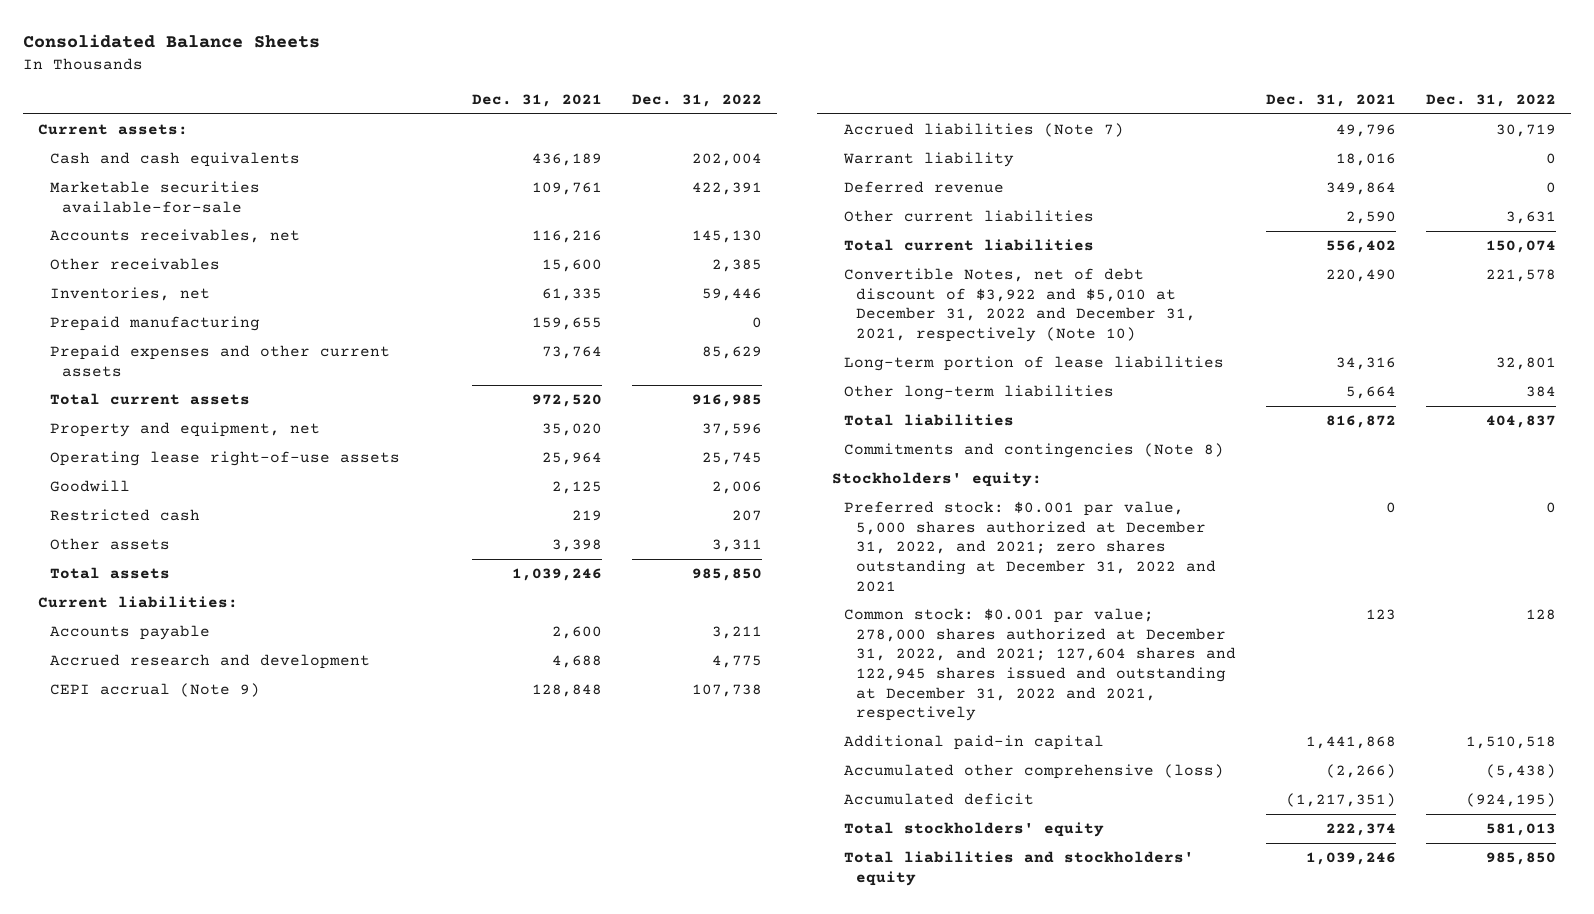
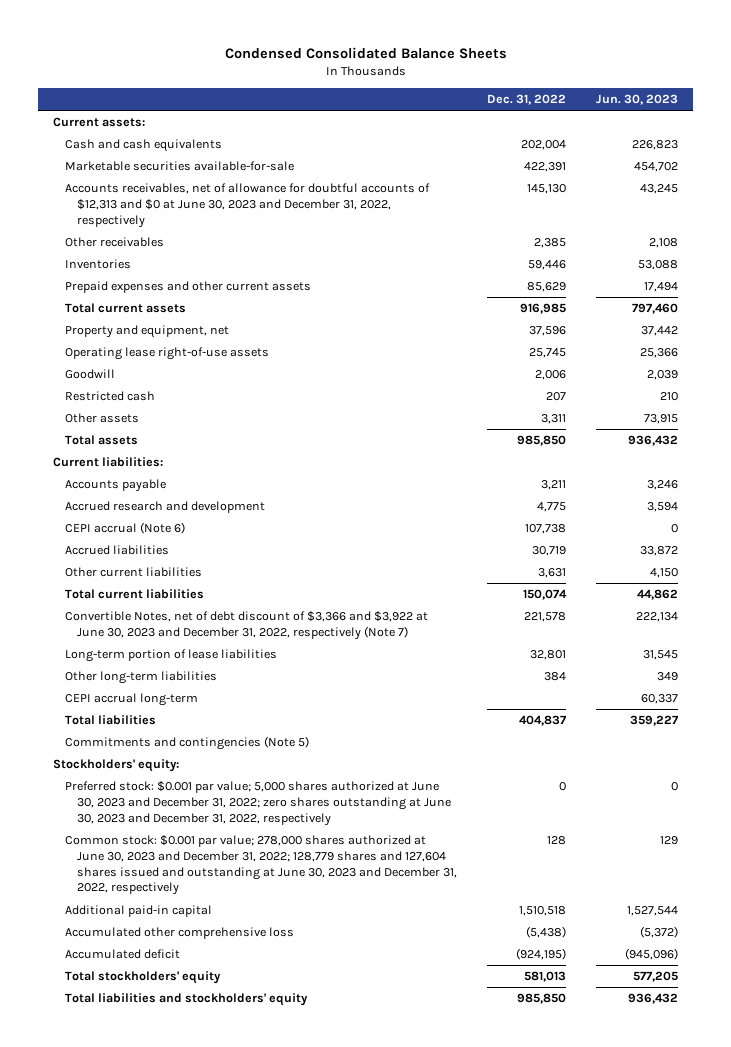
- Consolidated Balance Sheets
+ Condensed Consolidated Balance Sheets
- | Dec. 31, 2021 | Dec. 31, 2022
+ | Dec. 31, 2022 | Jun. 30, 2023
- Accounts receivables, net | 116,216 | 145,130
+ Accounts receivables, net of allowance for doubtful accounts of $12,313 and $0 at June 30, 2023 and December 31, 2022, respectively | 145,130 | 43,245
- Inventories, net | 61,335 | 59,446
- Prepaid manufacturing | 159,655 | 0
+ Inventories | 59,446 | 53,088
- CEPI accrual (Note 9) | 128,848 | 107,738
- Accrued liabilities (Note 7) | 49,796 | 30,719
- Warrant liability | 18,016 | 0
- Deferred revenue | 349,864 | 0
+ CEPI accrual (Note 6) | 107,738 | 0
+ Accrued liabilities | 30,719 | 33,872
- Convertible Notes, net of debt discount of $3,922 and $5,010 at December 31, 2022 and December 31, 2021, respectively (Note 10) | 220,490 | 221,578
+ Convertible Notes, net of debt discount of $3,366 and $3,922 at June 30, 2023 and December 31, 2022, respectively (Note 7) | 221,578 | 222,134
+ CEPI accrual long-term | | 60,337
- Commitments and contingencies (Note 8)
+ Commitments and contingencies (Note 5)
- Preferred stock: $0.001 par value, 5,000 shares authorized at December 31, 2022, and 2021; zero shares outstanding at December 31, 2022 and 2021 | 0 | 0
- Common stock: $0.001 par value; 278,000 shares authorized at December 31, 2022, and 2021; 127,604 shares and 122,945 shares issued and outstanding at December 31, 2022 and 2021, respectively | 123 | 128
+ Preferred stock: $0.001 par value; 5,000 shares authorized at June 30, 2023 and December 31, 2022; zero shares outstanding at June 30, 2023 and December 31, 2022, respectively | 0 | 0
+ Common stock: $0.001 par value; 278,000 shares authorized at June 30, 2023 and December 31, 2022; 128,779 shares and 127,604 shares issued and outstanding at June 30, 2023 and December 31, 2022, respectively | 128 | 129
- Accumulated other comprehensive (loss) | (2,266) | (5,438)
+ Accumulated other comprehensive loss | (5,438) | (5,372)

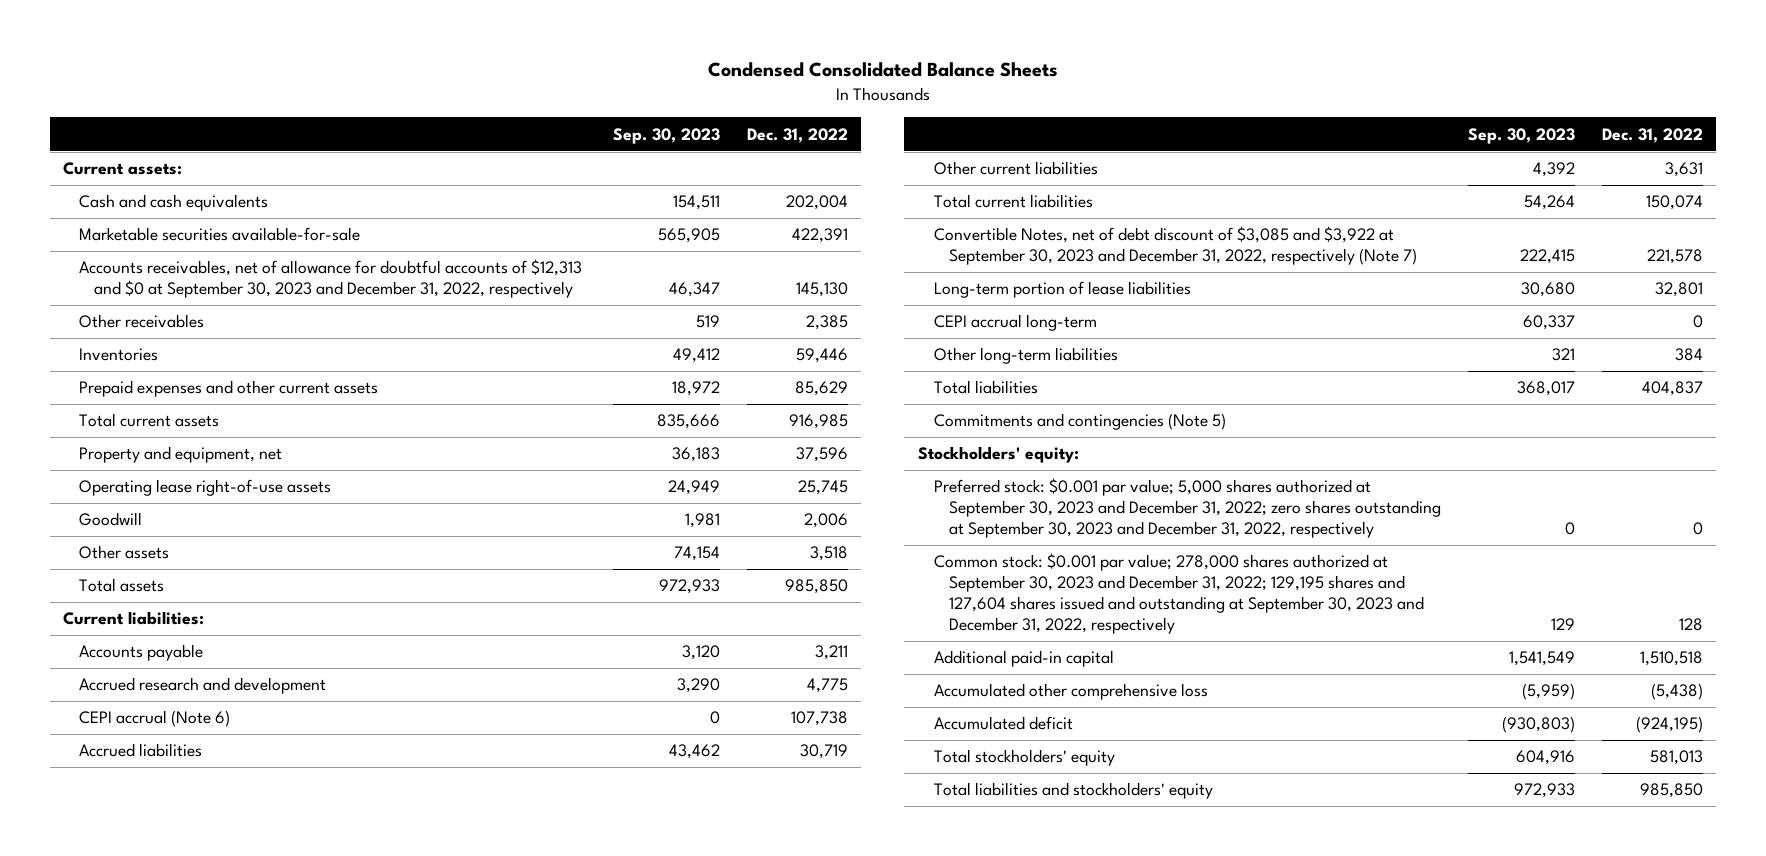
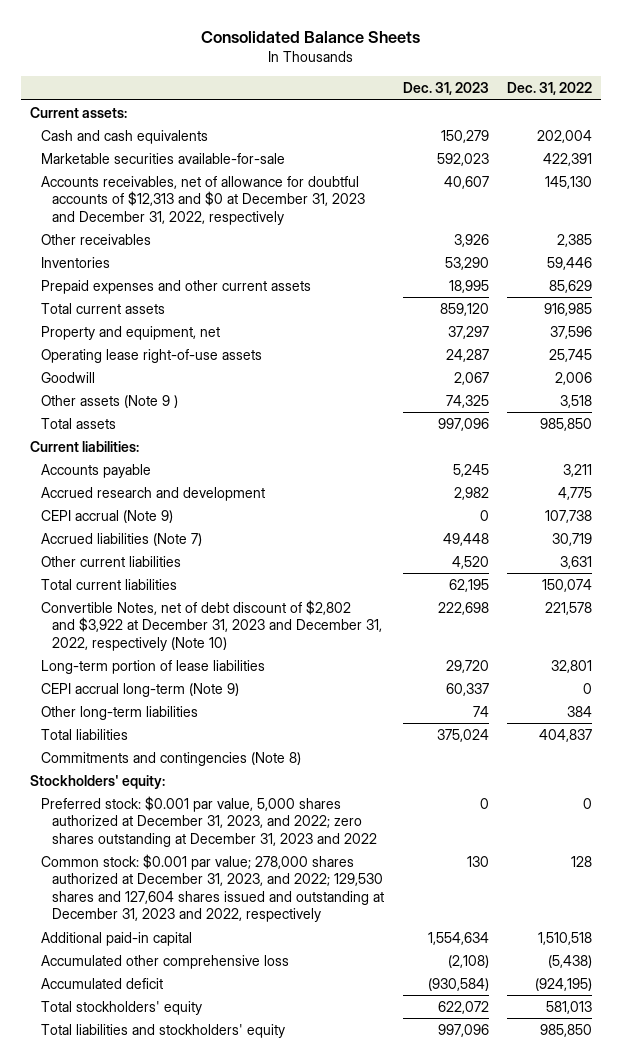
- Condensed Consolidated Balance Sheets
+ Consolidated Balance Sheets
- | Sep. 30, 2023 | Dec. 31, 2022
+ | Dec. 31, 2023 | Dec. 31, 2022
- Accounts receivables, net of allowance for doubtful accounts of $12,313 and $0 at September 30, 2023 and December 31, 2022, respectively | 46,347 | 145,130
+ Accounts receivables, net of allowance for doubtful accounts of $12,313 and $0 at December 31, 2023 and December 31, 2022, respectively | 40,607 | 145,130
- Other assets | 74,154 | 3,518
+ Other assets (Note 9 ) | 74,325 | 3,518
- CEPI accrual (Note 6) | 0 | 107,738
- Accrued liabilities | 43,462 | 30,719
+ CEPI accrual (Note 9) | 0 | 107,738
+ Accrued liabilities (Note 7) | 49,448 | 30,719
- Convertible Notes, net of debt discount of $3,085 and $3,922 at September 30, 2023 and December 31, 2022, respectively (Note 7) | 222,415 | 221,578
+ Convertible Notes, net of debt discount of $2,802 and $3,922 at December 31, 2023 and December 31, 2022, respectively (Note 10) | 222,698 | 221,578
- CEPI accrual long-term | 60,337 | 0
+ CEPI accrual long-term (Note 9) | 60,337 | 0
- Commitments and contingencies (Note 5)
+ Commitments and contingencies (Note 8)
- Preferred stock: $0.001 par value; 5,000 shares authorized at September 30, 2023 and December 31, 2022; zero shares outstanding at September 30, 2023 and December 31, 2022, respectively | 0 | 0
- Common stock: $0.001 par value; 278,000 shares authorized at September 30, 2023 and December 31, 2022; 129,195 shares and 127,604 shares issued and outstanding at September 30, 2023 and December 31, 2022, respectively | 129 | 128
+ Preferred stock: $0.001 par value, 5,000 shares authorized at December 31, 2023, and 2022; zero shares outstanding at December 31, 2023 and 2022 | 0 | 0
+ Common stock: $0.001 par value; 278,000 shares authorized at December 31, 2023, and 2022; 129,530 shares and 127,604 shares issued and outstanding at December 31, 2023 and 2022, respectively | 130 | 128

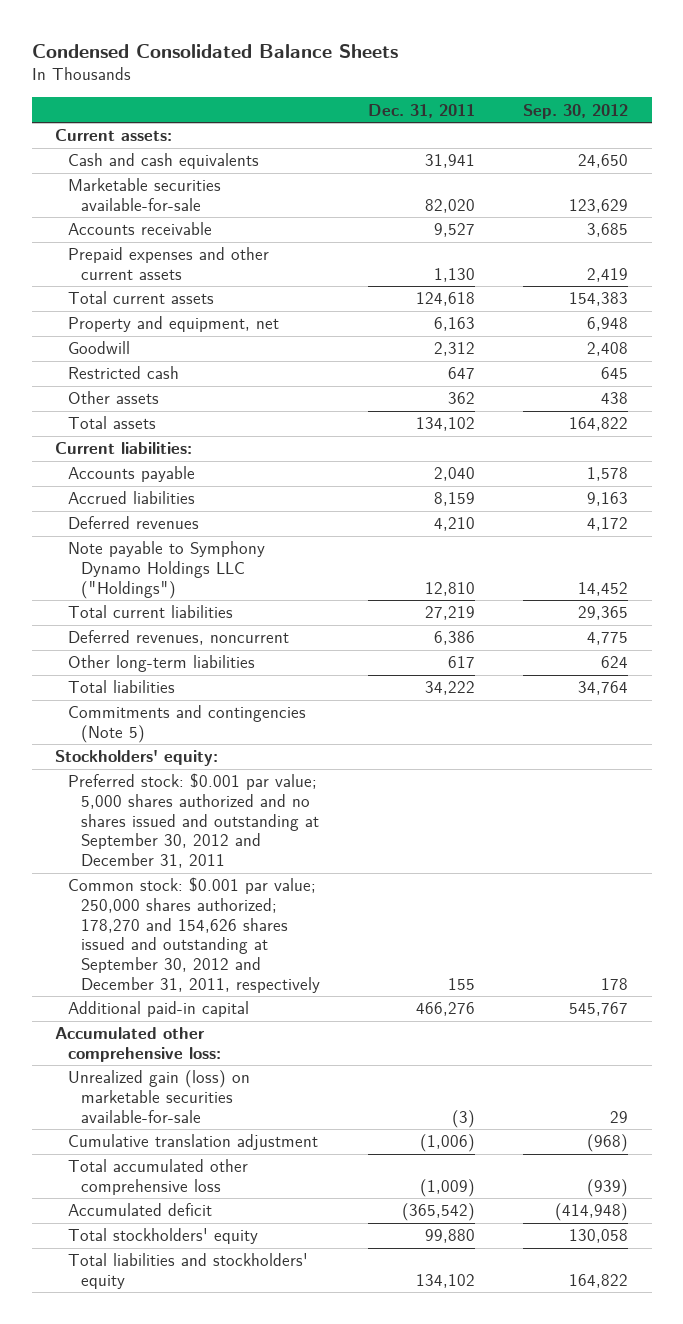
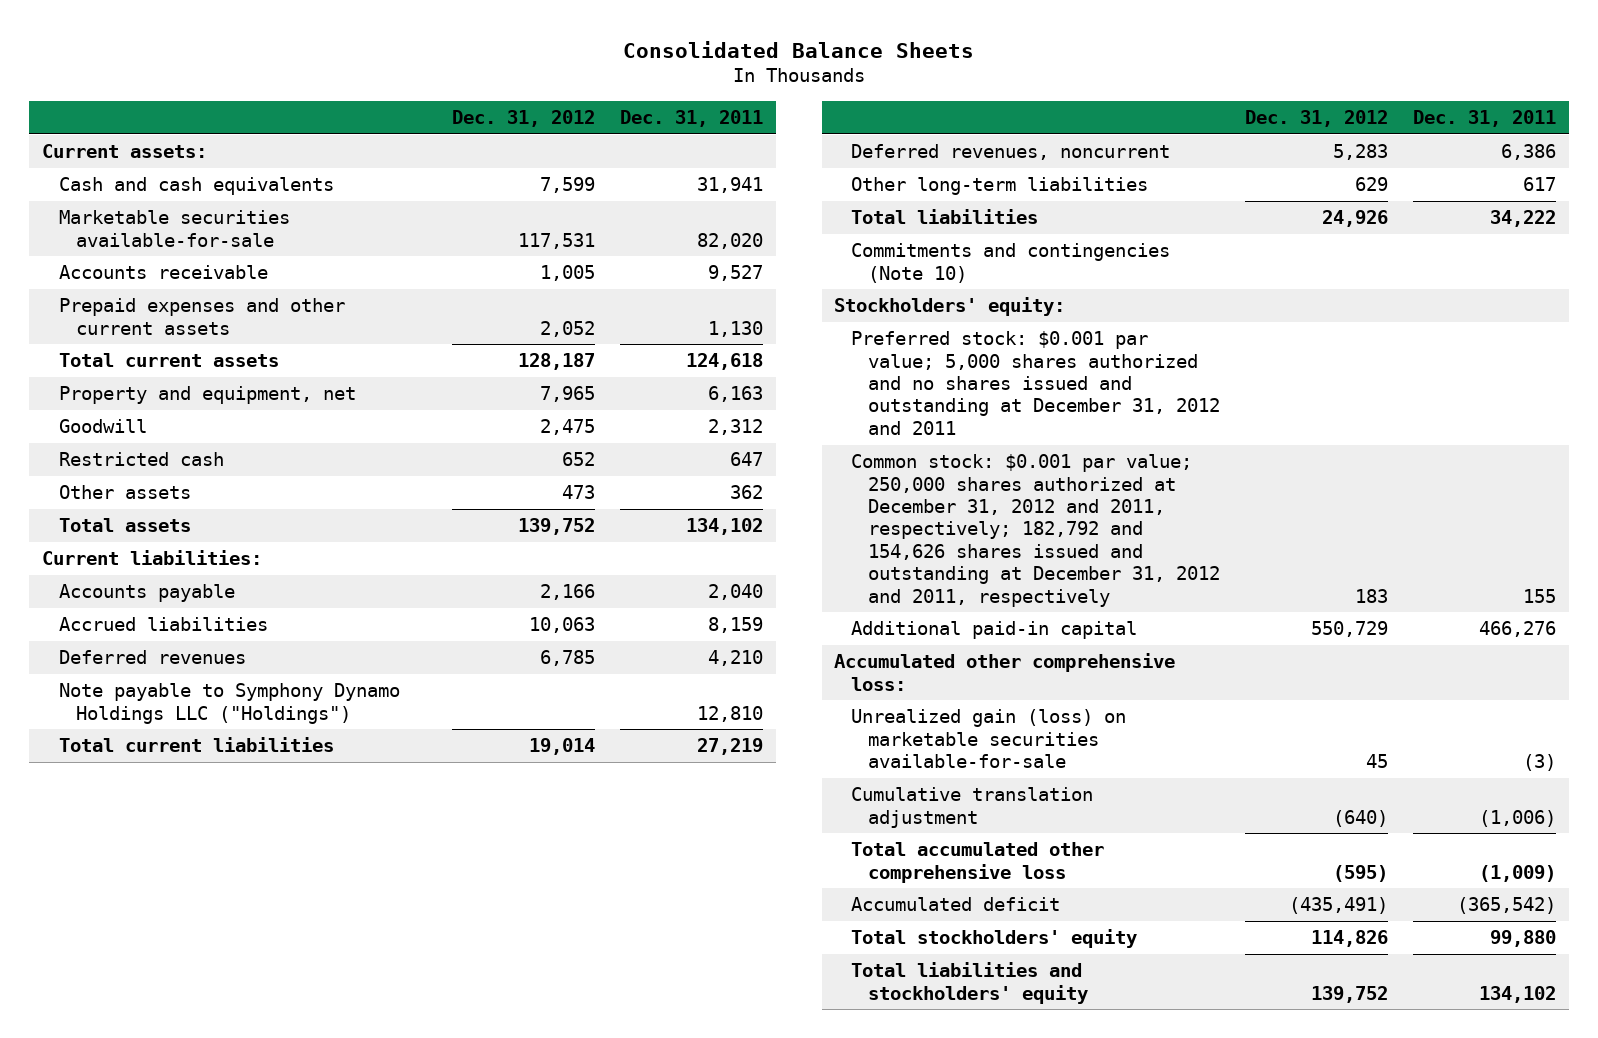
- Condensed Consolidated Balance Sheets
+ Consolidated Balance Sheets
- | Dec. 31, 2011 | Sep. 30, 2012
+ | Dec. 31, 2012 | Dec. 31, 2011
- Commitments and contingencies (Note 5)
+ Commitments and contingencies (Note 10)
- Preferred stock: $0.001 par value; 5,000 shares authorized and no shares issued and outstanding at September 30, 2012 and December 31, 2011
- Common stock: $0.001 par value; 250,000 shares authorized; 178,270 and 154,626 shares issued and outstanding at September 30, 2012 and December 31, 2011, respectively | 155 | 178
+ Preferred stock: $0.001 par value; 5,000 shares authorized and no shares issued and outstanding at December 31, 2012 and 2011
+ Common stock: $0.001 par value; 250,000 shares authorized at December 31, 2012 and 2011, respectively; 182,792 and 154,626 shares issued and outstanding at December 31, 2012 and 2011, respectively | 183 | 155

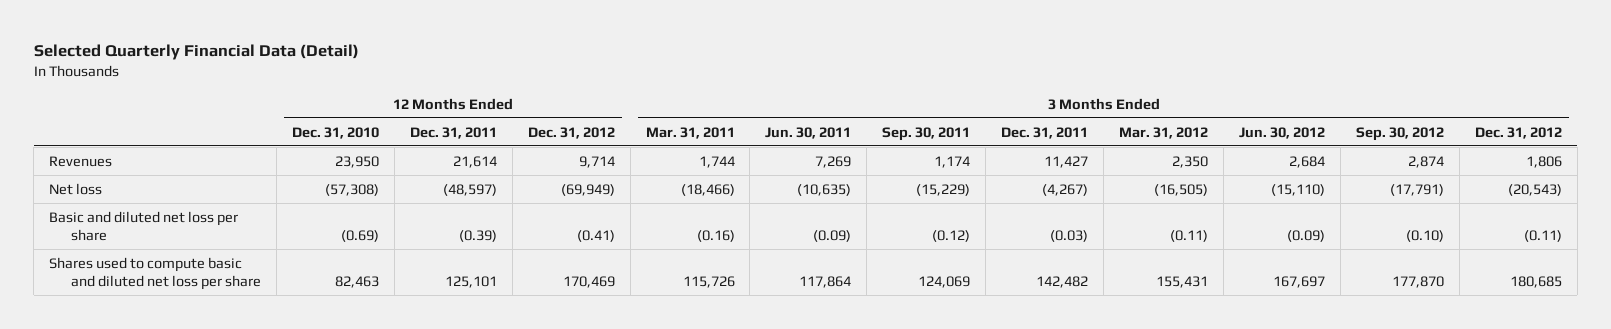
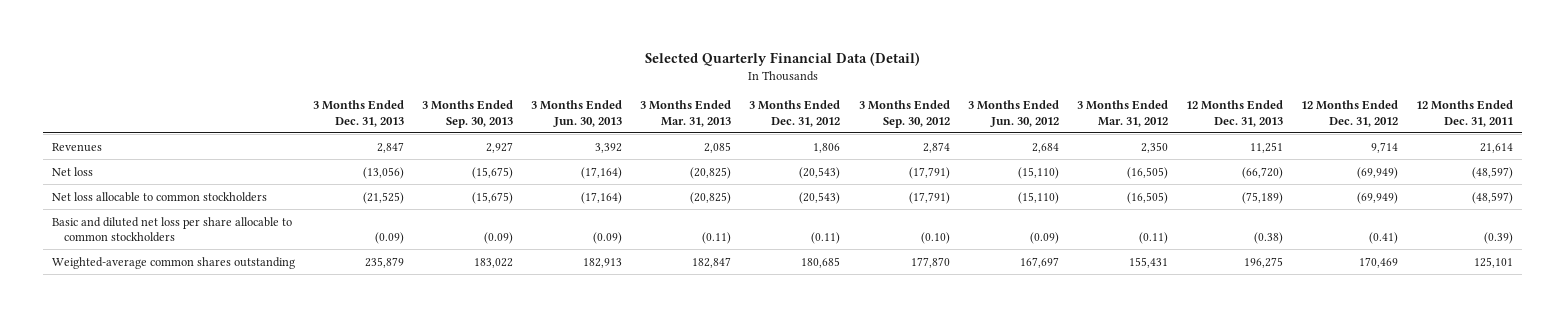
- | 12 Months Ended Dec. 31, 2010 | 12 Months Ended Dec. 31, 2011 | 12 Months Ended Dec. 31, 2012 | 3 Months Ended Mar. 31, 2011 | 3 Months Ended Jun. 30, 2011 | 3 Months Ended Sep. 30, 2011 | 3 Months Ended Dec. 31, 2011 | 3 Months Ended Mar. 31, 2012 | 3 Months Ended Jun. 30, 2012 | 3 Months Ended Sep. 30, 2012 | 3 Months Ended Dec. 31, 2012
+ | 3 Months Ended Dec. 31, 2013 | 3 Months Ended Sep. 30, 2013 | 3 Months Ended Jun. 30, 2013 | 3 Months Ended Mar. 31, 2013 | 3 Months Ended Dec. 31, 2012 | 3 Months Ended Sep. 30, 2012 | 3 Months Ended Jun. 30, 2012 | 3 Months Ended Mar. 31, 2012 | 12 Months Ended Dec. 31, 2013 | 12 Months Ended Dec. 31, 2012 | 12 Months Ended Dec. 31, 2011
- Basic and diluted net loss per share | (0.69) | (0.39) | (0.41) | (0.16) | (0.09) | (0.12) | (0.03) | (0.11) | (0.09) | (0.10) | (0.11)
- Shares used to compute basic and diluted net loss per share | 82,463 | 125,101 | 170,469 | 115,726 | 117,864 | 124,069 | 142,482 | 155,431 | 167,697 | 177,870 | 180,685
+ Net loss allocable to common stockholders | (21,525) | (15,675) | (17,164) | (20,825) | (20,543) | (17,791) | (15,110) | (16,505) | (75,189) | (69,949) | (48,597)
+ Basic and diluted net loss per share allocable to common stockholders | (0.09) | (0.09) | (0.09) | (0.11) | (0.11) | (0.10) | (0.09) | (0.11) | (0.38) | (0.41) | (0.39)
+ Weighted-average common shares outstanding | 235,879 | 183,022 | 182,913 | 182,847 | 180,685 | 177,870 | 167,697 | 155,431 | 196,275 | 170,469 | 125,101

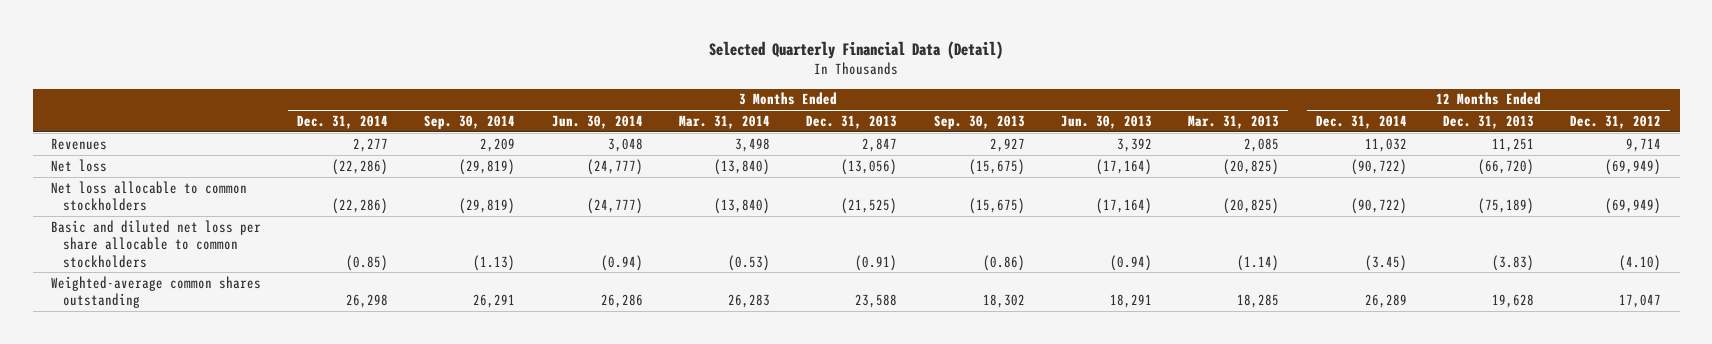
- | 3 Months Ended Dec. 31, 2013 | 3 Months Ended Sep. 30, 2013 | 3 Months Ended Jun. 30, 2013 | 3 Months Ended Mar. 31, 2013 | 3 Months Ended Dec. 31, 2012 | 3 Months Ended Sep. 30, 2012 | 3 Months Ended Jun. 30, 2012 | 3 Months Ended Mar. 31, 2012 | 12 Months Ended Dec. 31, 2013 | 12 Months Ended Dec. 31, 2012 | 12 Months Ended Dec. 31, 2011
+ | 3 Months Ended Dec. 31, 2014 | 3 Months Ended Sep. 30, 2014 | 3 Months Ended Jun. 30, 2014 | 3 Months Ended Mar. 31, 2014 | 3 Months Ended Dec. 31, 2013 | 3 Months Ended Sep. 30, 2013 | 3 Months Ended Jun. 30, 2013 | 3 Months Ended Mar. 31, 2013 | 12 Months Ended Dec. 31, 2014 | 12 Months Ended Dec. 31, 2013 | 12 Months Ended Dec. 31, 2012
- Basic and diluted net loss per share allocable to common stockholders | (0.09) | (0.09) | (0.09) | (0.11) | (0.11) | (0.10) | (0.09) | (0.11) | (0.38) | (0.41) | (0.39)
- Weighted-average common shares outstanding | 235,879 | 183,022 | 182,913 | 182,847 | 180,685 | 177,870 | 167,697 | 155,431 | 196,275 | 170,469 | 125,101
+ Basic and diluted net loss per share allocable to common stockholders | (0.85) | (1.13) | (0.94) | (0.53) | (0.91) | (0.86) | (0.94) | (1.14) | (3.45) | (3.83) | (4.10)
+ Weighted-average common shares outstanding | 26,298 | 26,291 | 26,286 | 26,283 | 23,588 | 18,302 | 18,291 | 18,285 | 26,289 | 19,628 | 17,047

